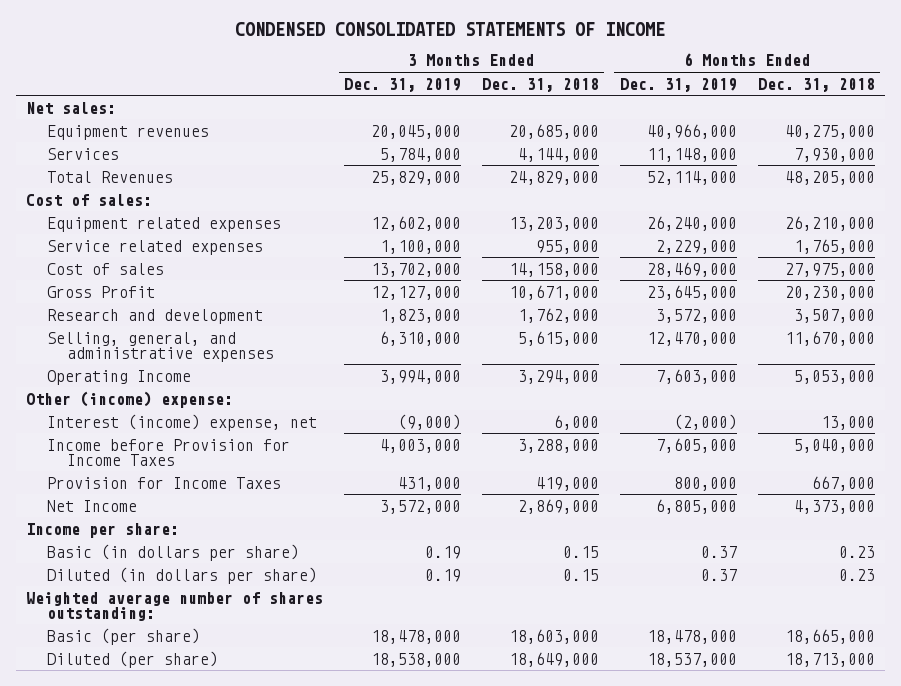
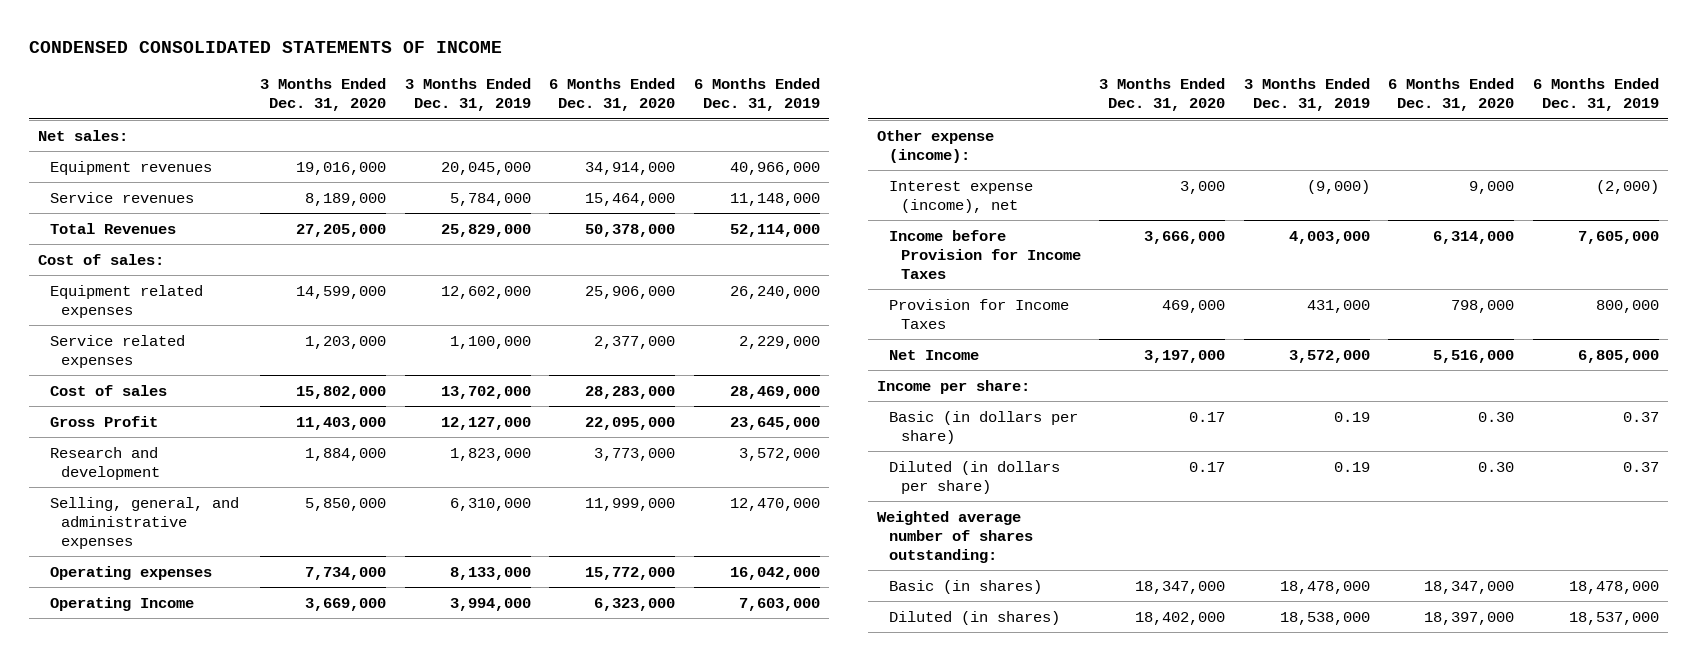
- | 3 Months Ended Dec. 31, 2019 | 3 Months Ended Dec. 31, 2018 | 6 Months Ended Dec. 31, 2019 | 6 Months Ended Dec. 31, 2018
+ | 3 Months Ended Dec. 31, 2020 | 3 Months Ended Dec. 31, 2019 | 6 Months Ended Dec. 31, 2020 | 6 Months Ended Dec. 31, 2019
- Services | 5,784,000 | 4,144,000 | 11,148,000 | 7,930,000
+ Service revenues | 8,189,000 | 5,784,000 | 15,464,000 | 11,148,000
+ Operating expenses | 7,734,000 | 8,133,000 | 15,772,000 | 16,042,000
- Other (income) expense:
- Interest (income) expense, net | (9,000) | 6,000 | (2,000) | 13,000
+ Other expense (income):
+ Interest expense (income), net | 3,000 | (9,000) | 9,000 | (2,000)
- Basic (per share) | 18,478,000 | 18,603,000 | 18,478,000 | 18,665,000
- Diluted (per share) | 18,538,000 | 18,649,000 | 18,537,000 | 18,713,000
+ Basic (in shares) | 18,347,000 | 18,478,000 | 18,347,000 | 18,478,000
+ Diluted (in shares) | 18,402,000 | 18,538,000 | 18,397,000 | 18,537,000

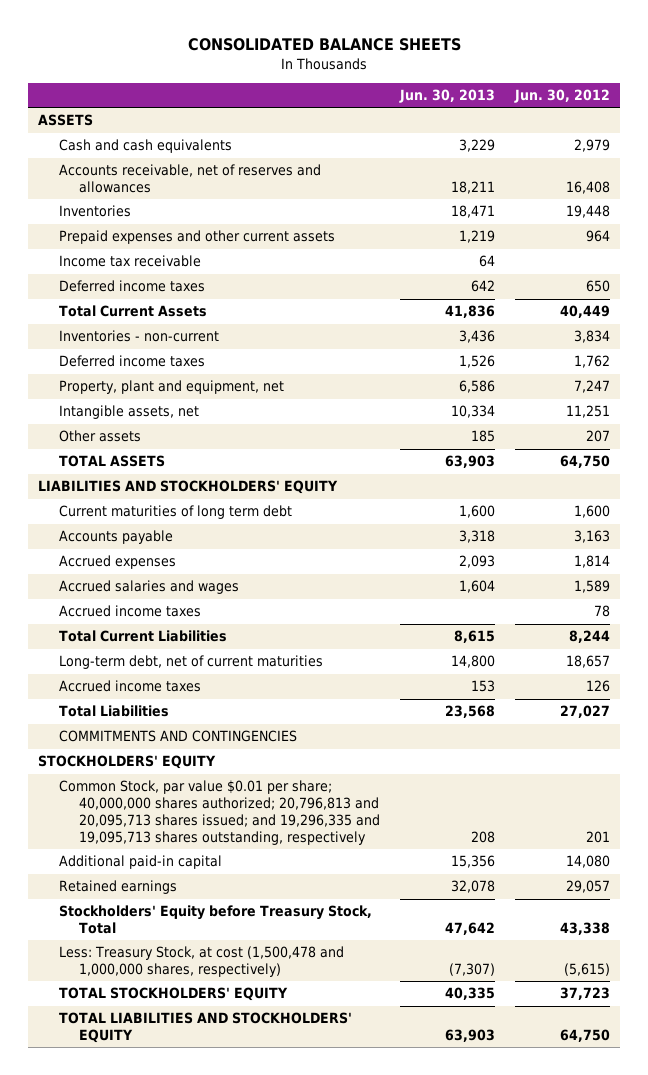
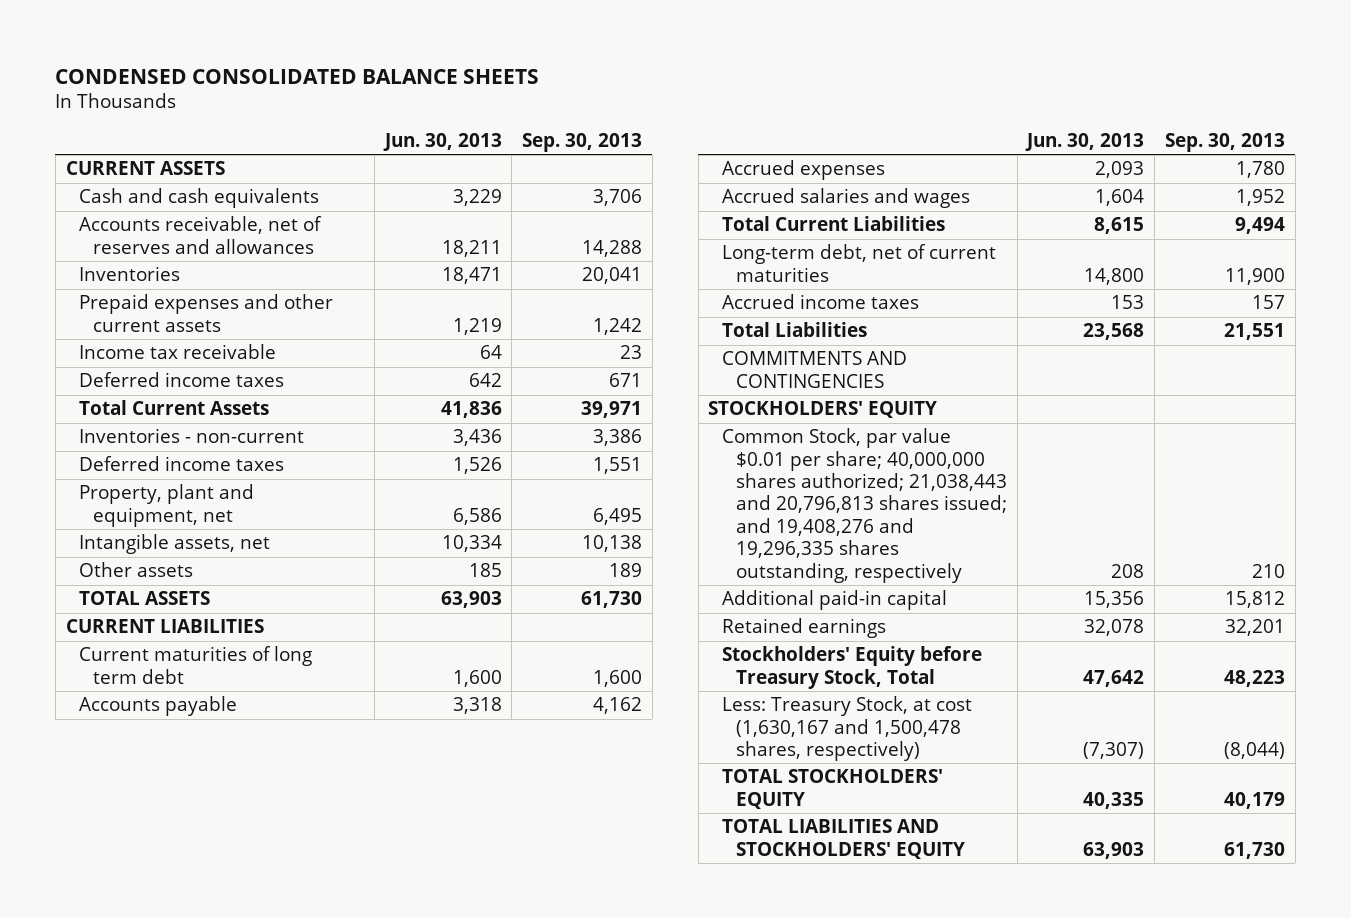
- CONSOLIDATED BALANCE SHEETS
+ CONDENSED CONSOLIDATED BALANCE SHEETS
- | Jun. 30, 2013 | Jun. 30, 2012
+ | Jun. 30, 2013 | Sep. 30, 2013
- ASSETS
+ CURRENT ASSETS
- LIABILITIES AND STOCKHOLDERS' EQUITY
+ CURRENT LIABILITIES
- Accrued income taxes | | 78
- Common Stock, par value $0.01 per share; 40,000,000 shares authorized; 20,796,813 and 20,095,713 shares issued; and 19,296,335 and 19,095,713 shares outstanding, respectively | 208 | 201
+ Common Stock, par value $0.01 per share; 40,000,000 shares authorized; 21,038,443 and 20,796,813 shares issued; and 19,408,276 and 19,296,335 shares outstanding, respectively | 208 | 210
- Less: Treasury Stock, at cost (1,500,478 and 1,000,000 shares, respectively) | (7,307) | (5,615)
+ Less: Treasury Stock, at cost (1,630,167 and 1,500,478 shares, respectively) | (7,307) | (8,044)

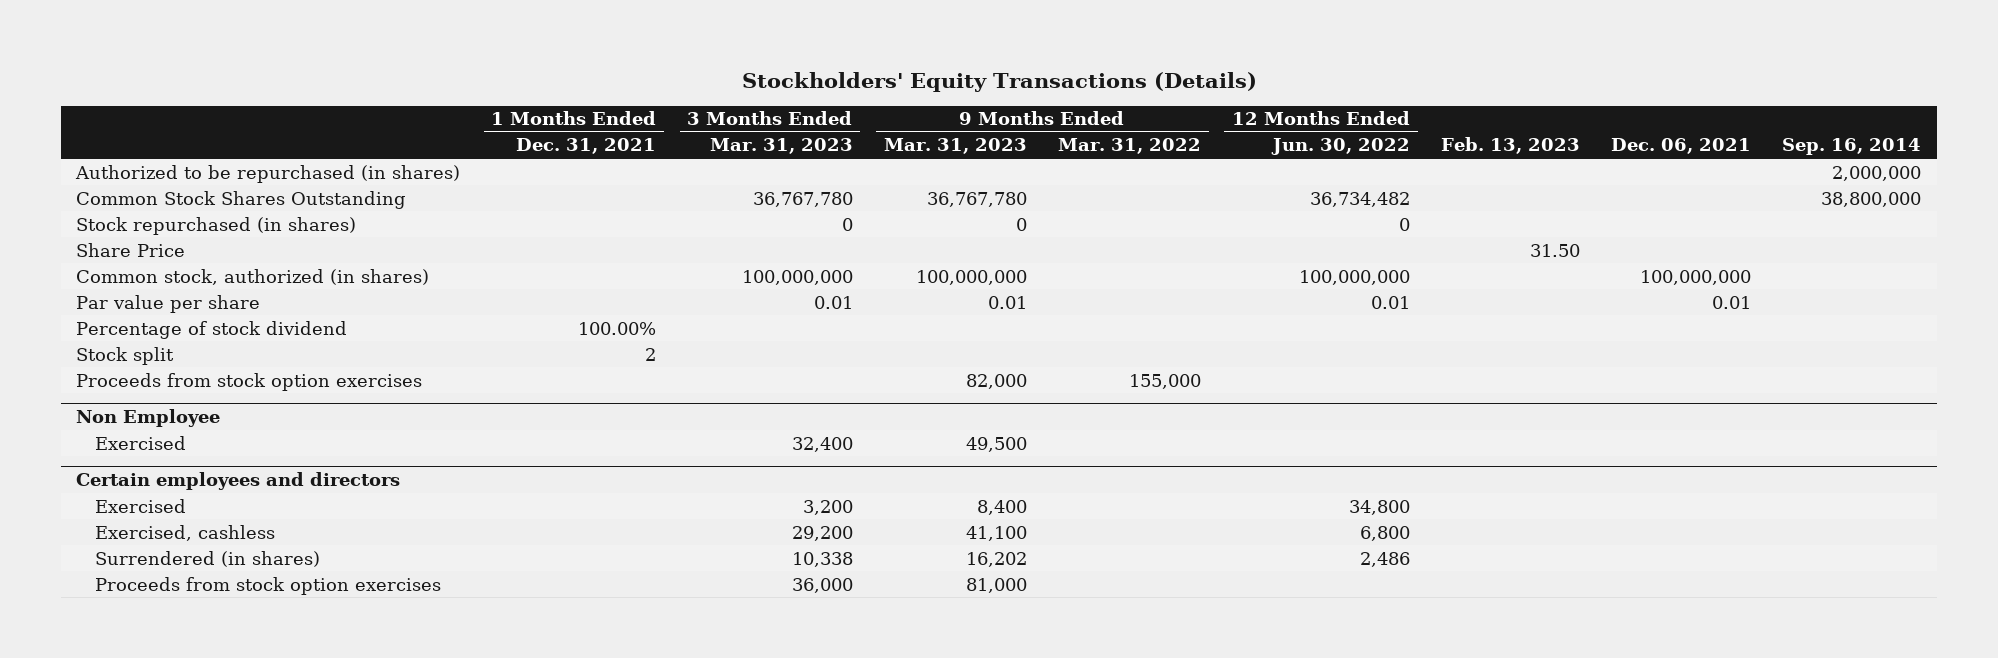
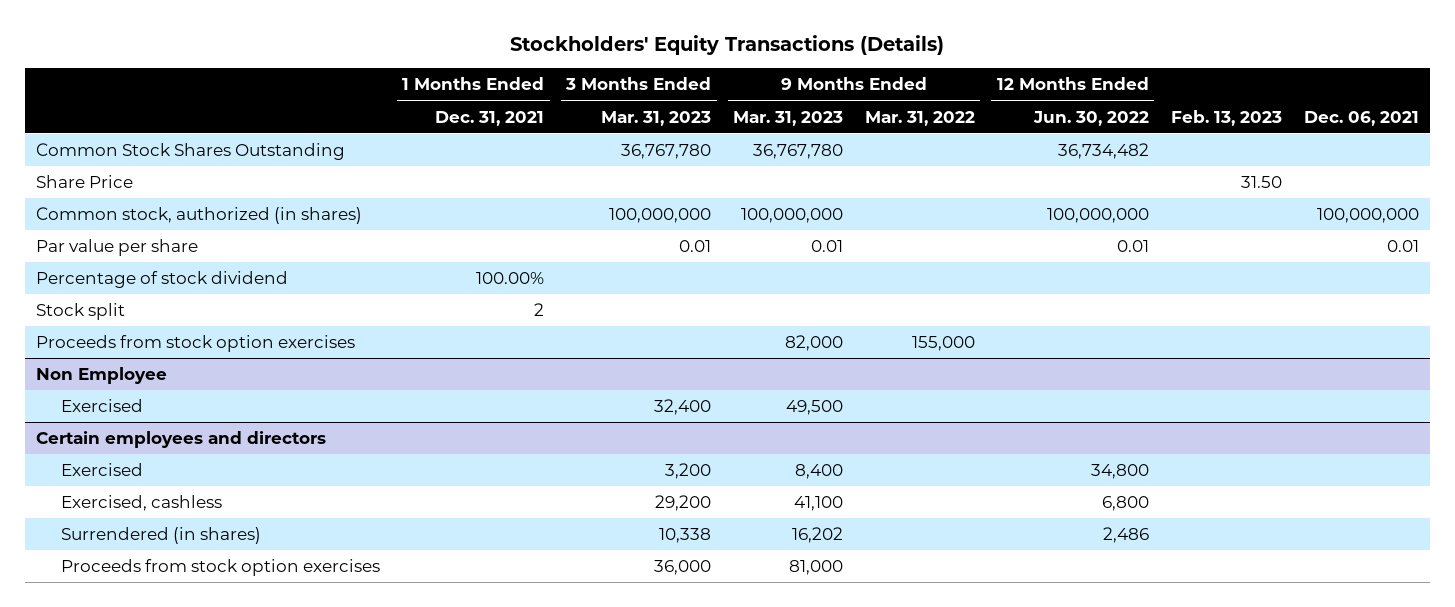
- | 1 Months Ended Dec. 31, 2021 | 3 Months Ended Mar. 31, 2023 | 9 Months Ended Mar. 31, 2023 | 9 Months Ended Mar. 31, 2022 | 12 Months Ended Jun. 30, 2022 | Feb. 13, 2023 | Dec. 06, 2021 | Sep. 16, 2014
+ | 1 Months Ended Dec. 31, 2021 | 3 Months Ended Mar. 31, 2023 | 9 Months Ended Mar. 31, 2023 | 9 Months Ended Mar. 31, 2022 | 12 Months Ended Jun. 30, 2022 | Feb. 13, 2023 | Dec. 06, 2021
- Authorized to be repurchased (in shares) | | | | | | | | 2,000,000
- Stock repurchased (in shares) | | 0 | 0 | | 0 | | |

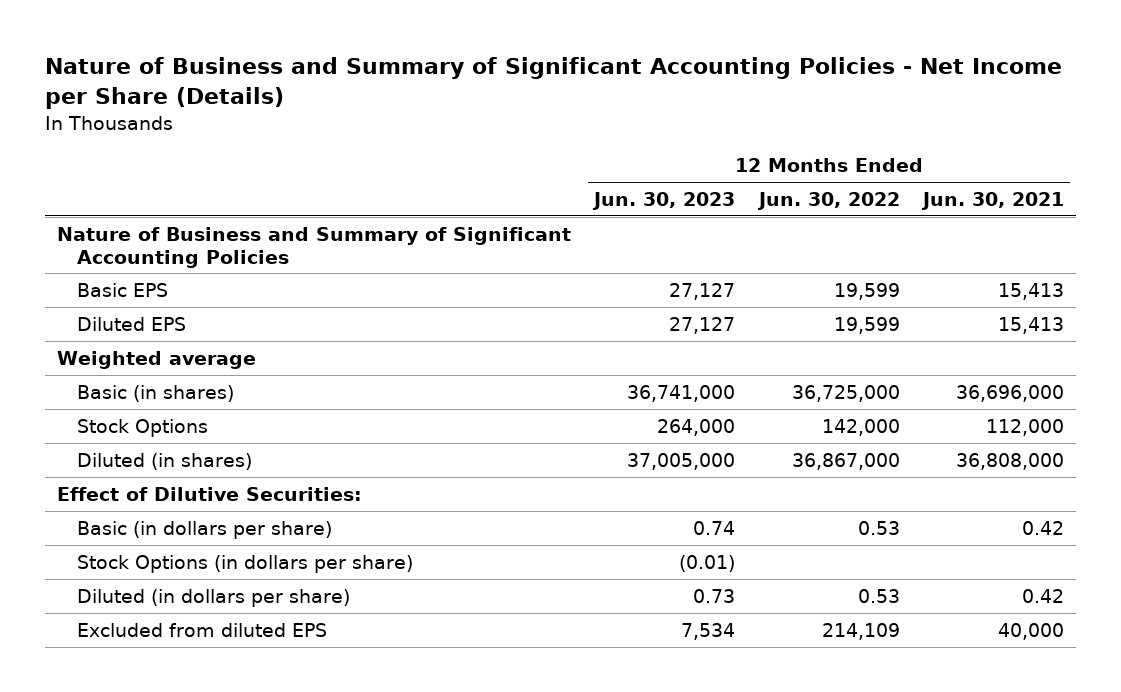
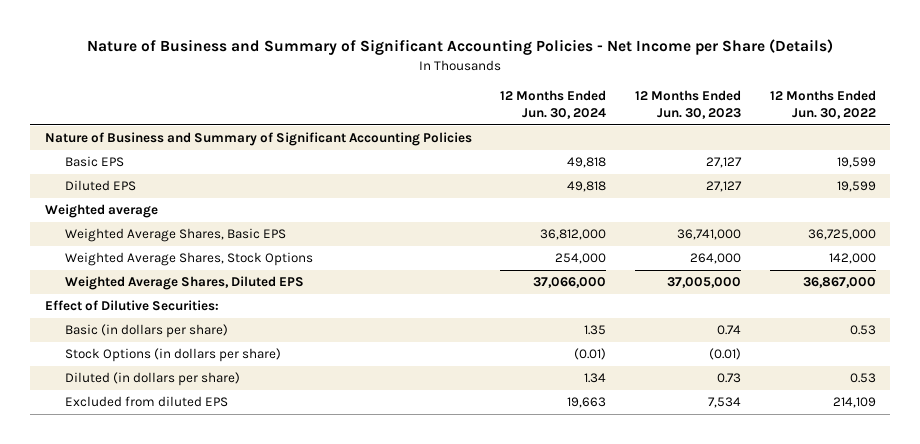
- | 12 Months Ended Jun. 30, 2023 | 12 Months Ended Jun. 30, 2022 | 12 Months Ended Jun. 30, 2021
+ | 12 Months Ended Jun. 30, 2024 | 12 Months Ended Jun. 30, 2023 | 12 Months Ended Jun. 30, 2022
- Basic (in shares) | 36,741,000 | 36,725,000 | 36,696,000
- Stock Options | 264,000 | 142,000 | 112,000
- Diluted (in shares) | 37,005,000 | 36,867,000 | 36,808,000
+ Weighted Average Shares, Basic EPS | 36,812,000 | 36,741,000 | 36,725,000
+ Weighted Average Shares, Stock Options | 254,000 | 264,000 | 142,000
+ Weighted Average Shares, Diluted EPS | 37,066,000 | 37,005,000 | 36,867,000

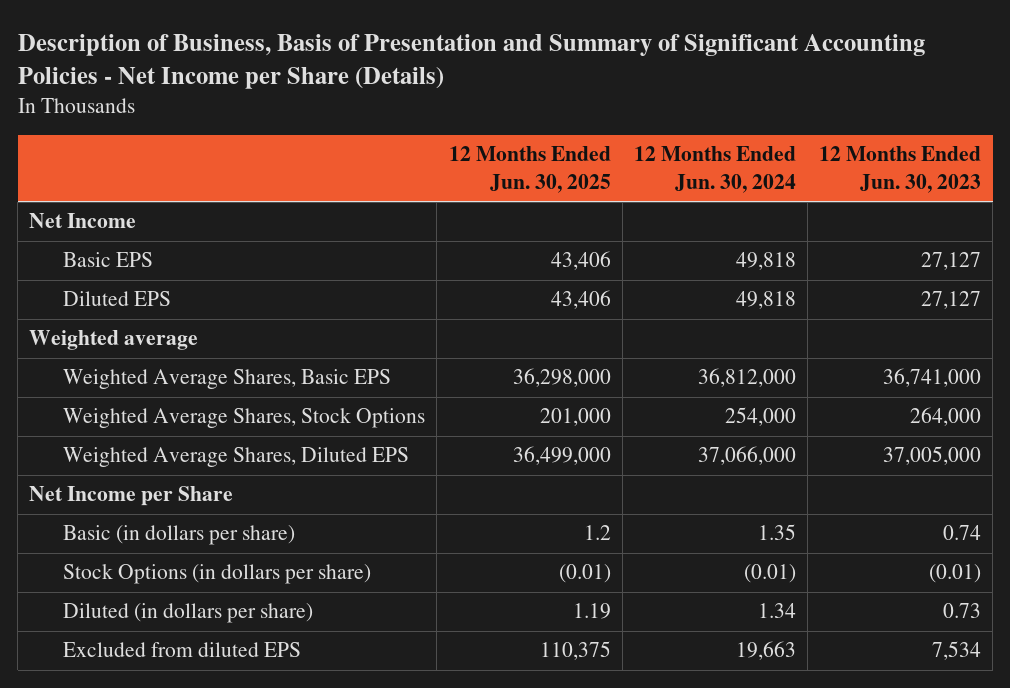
- Nature of Business and Summary of Significant Accounting Policies - Net Income per Share (Details)
+ Description of Business, Basis of Presentation and Summary of Significant Accounting Policies - Net Income per Share (Details)
- | 12 Months Ended Jun. 30, 2024 | 12 Months Ended Jun. 30, 2023 | 12 Months Ended Jun. 30, 2022
+ | 12 Months Ended Jun. 30, 2025 | 12 Months Ended Jun. 30, 2024 | 12 Months Ended Jun. 30, 2023
- Nature of Business and Summary of Significant Accounting Policies
+ Net Income
- Effect of Dilutive Securities:
+ Net Income per Share

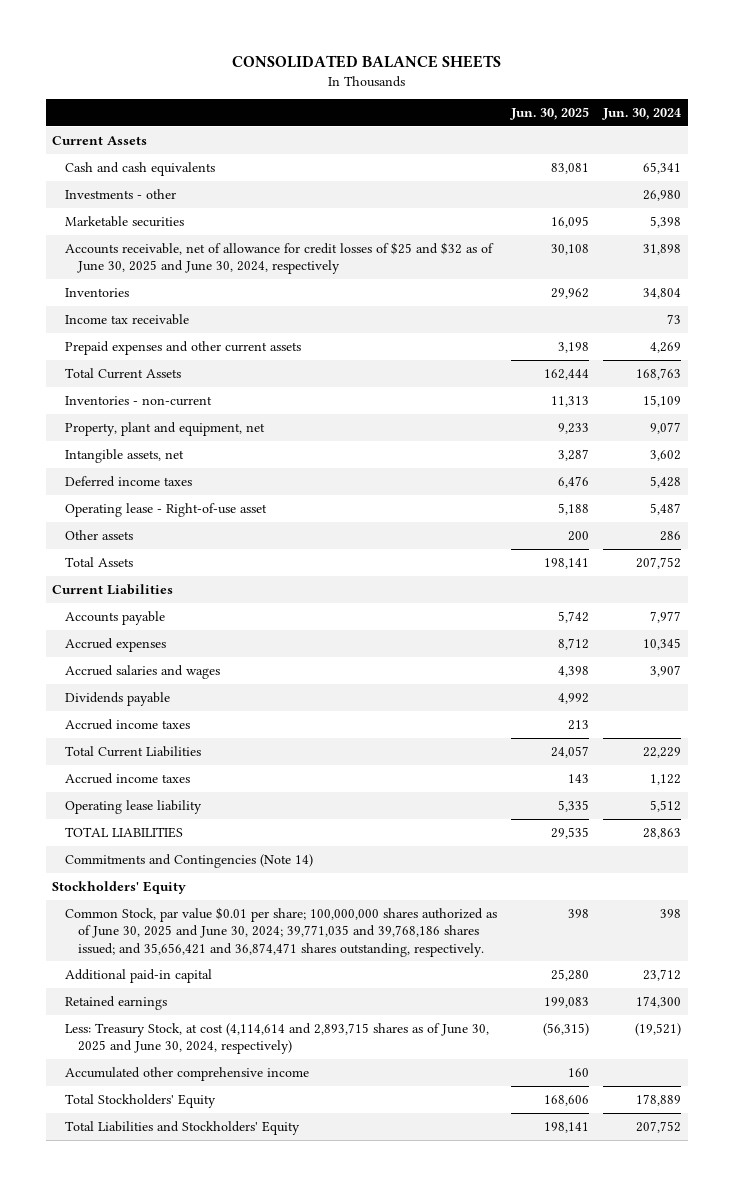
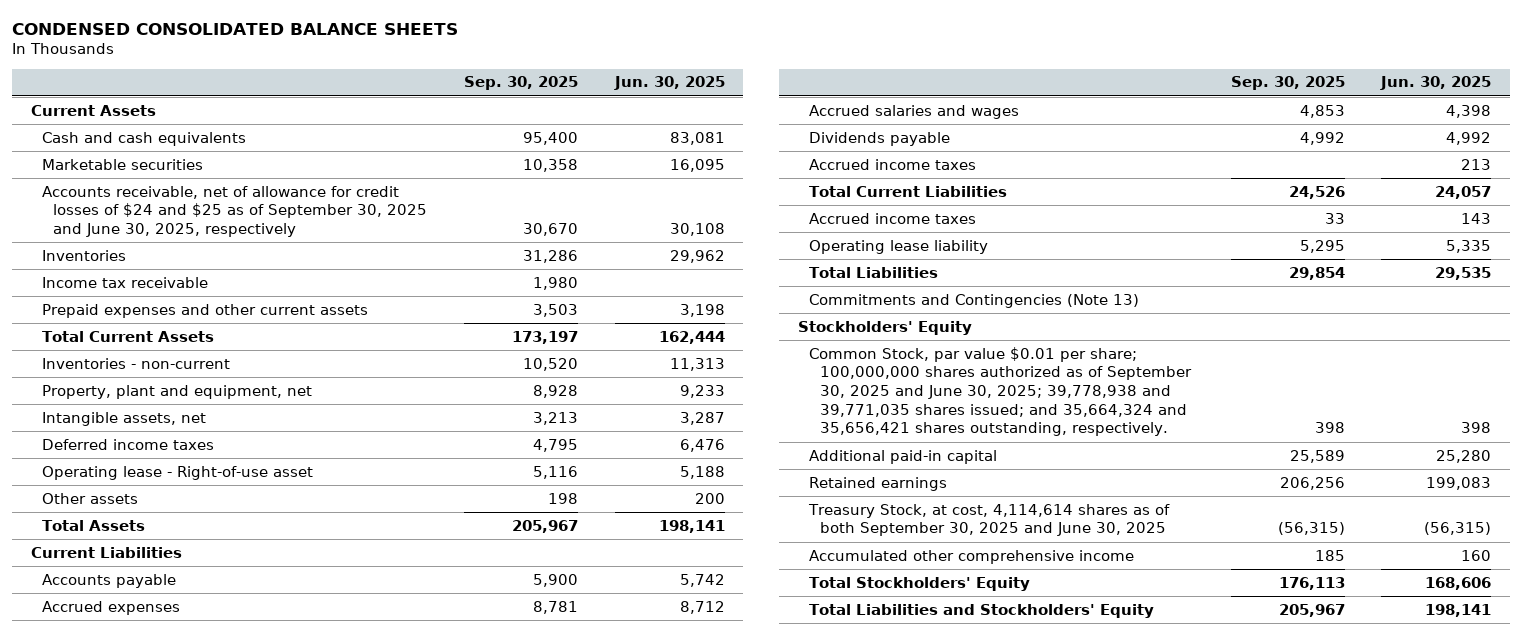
- CONSOLIDATED BALANCE SHEETS
+ CONDENSED CONSOLIDATED BALANCE SHEETS
- | Jun. 30, 2025 | Jun. 30, 2024
+ | Sep. 30, 2025 | Jun. 30, 2025
- Investments - other | | 26,980
- Accounts receivable, net of allowance for credit losses of $25 and $32 as of June 30, 2025 and June 30, 2024, respectively | 30,108 | 31,898
+ Accounts receivable, net of allowance for credit losses of $24 and $25 as of September 30, 2025 and June 30, 2025, respectively | 30,670 | 30,108
- TOTAL LIABILITIES | 29,535 | 28,863
- Commitments and Contingencies (Note 14)
+ Total Liabilities | 29,854 | 29,535
+ Commitments and Contingencies (Note 13)
- Common Stock, par value $0.01 per share; 100,000,000 shares authorized as of June 30, 2025 and June 30, 2024; 39,771,035 and 39,768,186 shares issued; and 35,656,421 and 36,874,471 shares outstanding, respectively. | 398 | 398
+ Common Stock, par value $0.01 per share; 100,000,000 shares authorized as of September 30, 2025 and June 30, 2025; 39,778,938 and 39,771,035 shares issued; and 35,664,324 and 35,656,421 shares outstanding, respectively. | 398 | 398
- Less: Treasury Stock, at cost (4,114,614 and 2,893,715 shares as of June 30, 2025 and June 30, 2024, respectively) | (56,315) | (19,521)
+ Treasury Stock, at cost, 4,114,614 shares as of both September 30, 2025 and June 30, 2025 | (56,315) | (56,315)

